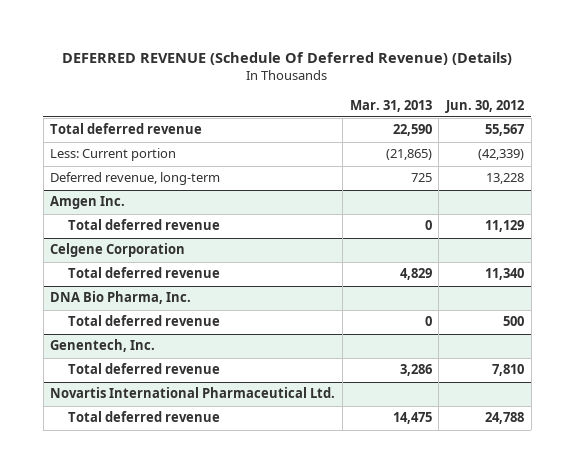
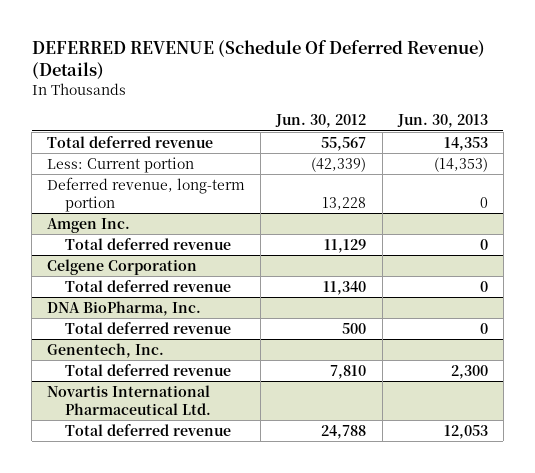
- | Mar. 31, 2013 | Jun. 30, 2012
+ | Jun. 30, 2012 | Jun. 30, 2013
- Deferred revenue, long-term | 725 | 13,228
+ Deferred revenue, long-term portion | 13,228 | 0
- DNA Bio Pharma, Inc.
+ DNA BioPharma, Inc.

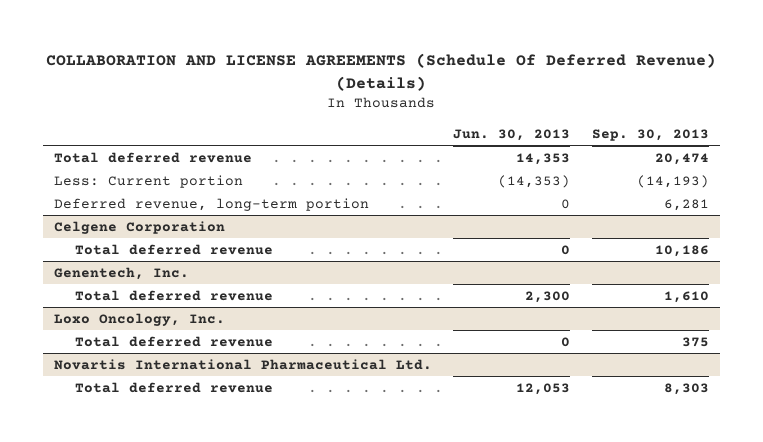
- DEFERRED REVENUE (Schedule Of Deferred Revenue) (Details)
+ COLLABORATION AND LICENSE AGREEMENTS (Schedule Of Deferred Revenue) (Details)
- | Jun. 30, 2012 | Jun. 30, 2013
+ | Jun. 30, 2013 | Sep. 30, 2013
- Amgen Inc.
- Total deferred revenue | 11,129 | 0
- DNA BioPharma, Inc.
- Total deferred revenue | 500 | 0
+ Loxo Oncology, Inc.
+ Total deferred revenue | 0 | 375

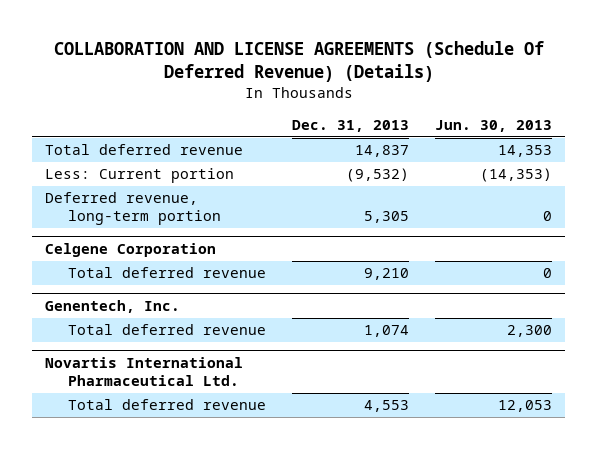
- | Jun. 30, 2013 | Sep. 30, 2013
+ | Dec. 31, 2013 | Jun. 30, 2013
- Loxo Oncology, Inc.
- Total deferred revenue | 0 | 375

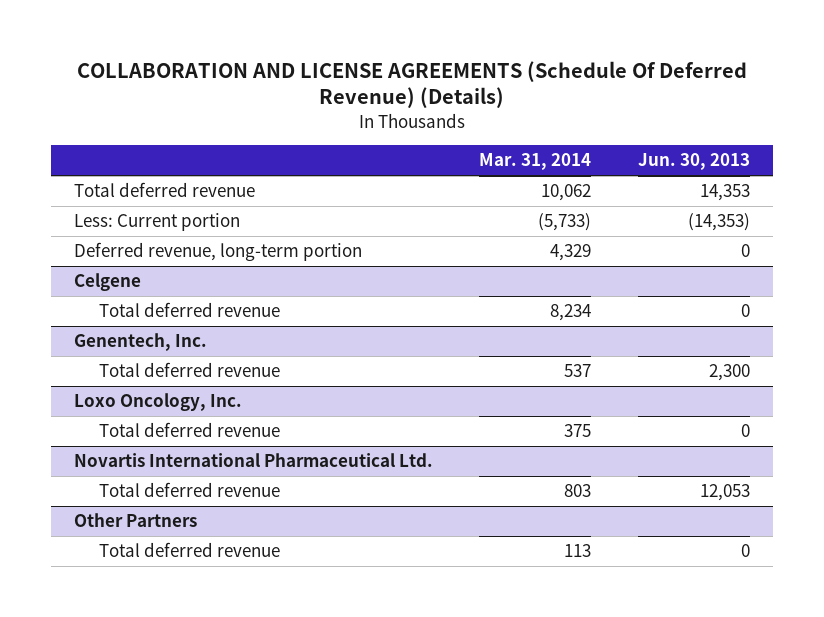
- | Dec. 31, 2013 | Jun. 30, 2013
+ | Mar. 31, 2014 | Jun. 30, 2013
- Celgene Corporation
+ Celgene
+ Loxo Oncology, Inc.
+ Total deferred revenue | 375 | 0
+ Other Partners
+ Total deferred revenue | 113 | 0

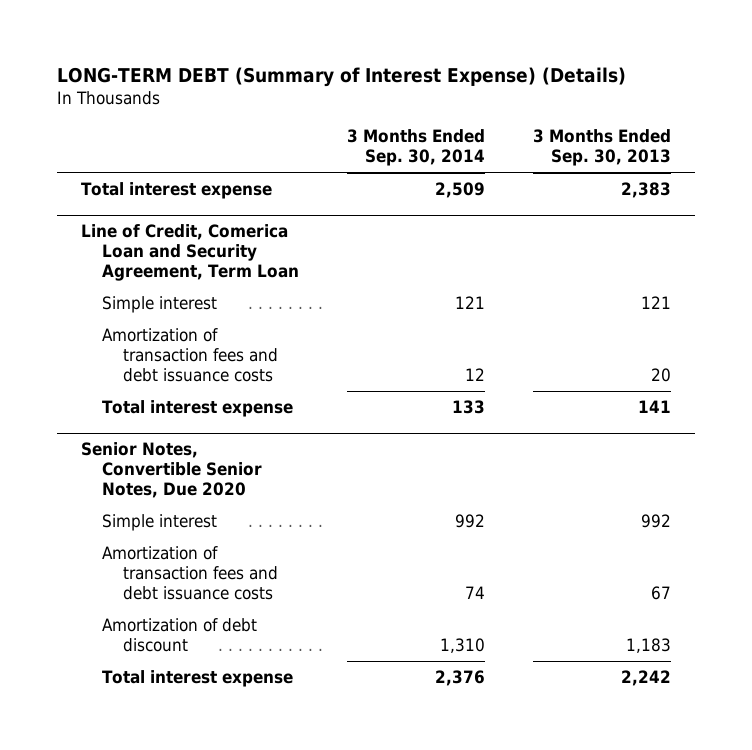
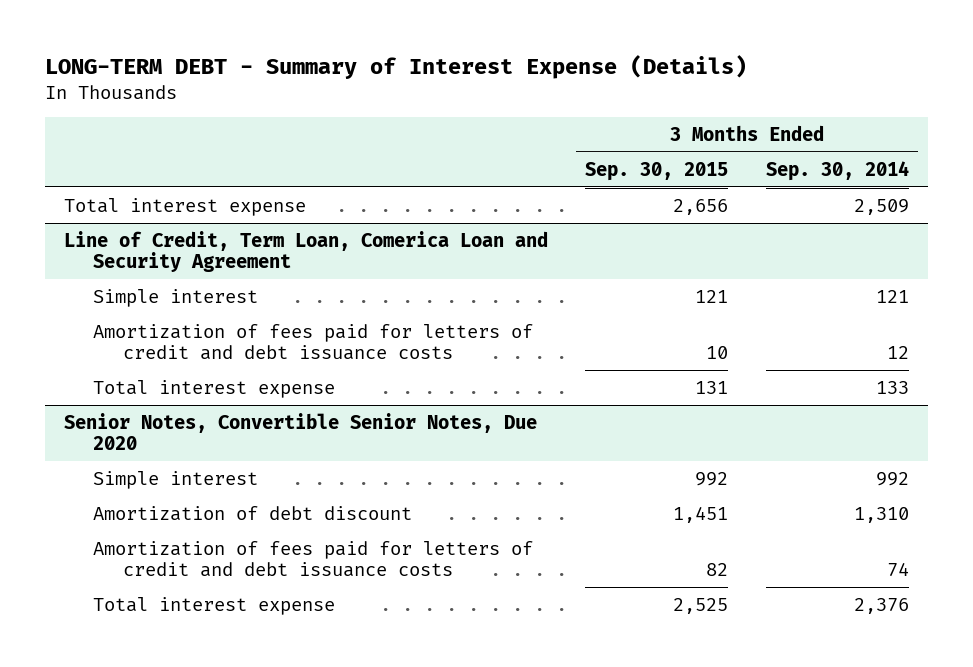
- LONG-TERM DEBT (Summary of Interest Expense) (Details)
+ LONG-TERM DEBT - Summary of Interest Expense (Details)
- | 3 Months Ended Sep. 30, 2014 | 3 Months Ended Sep. 30, 2013
+ | 3 Months Ended Sep. 30, 2015 | 3 Months Ended Sep. 30, 2014
- Line of Credit, Comerica Loan and Security Agreement, Term Loan
+ Line of Credit, Term Loan, Comerica Loan and Security Agreement
- Amortization of transaction fees and debt issuance costs | 12 | 20
+ Amortization of fees paid for letters of credit and debt issuance costs | 10 | 12
@ Senior Notes, Convertible Senior Notes, Due 2020
- Amortization of transaction fees and debt issuance costs | 74 | 67
+ Amortization of fees paid for letters of credit and debt issuance costs | 82 | 74

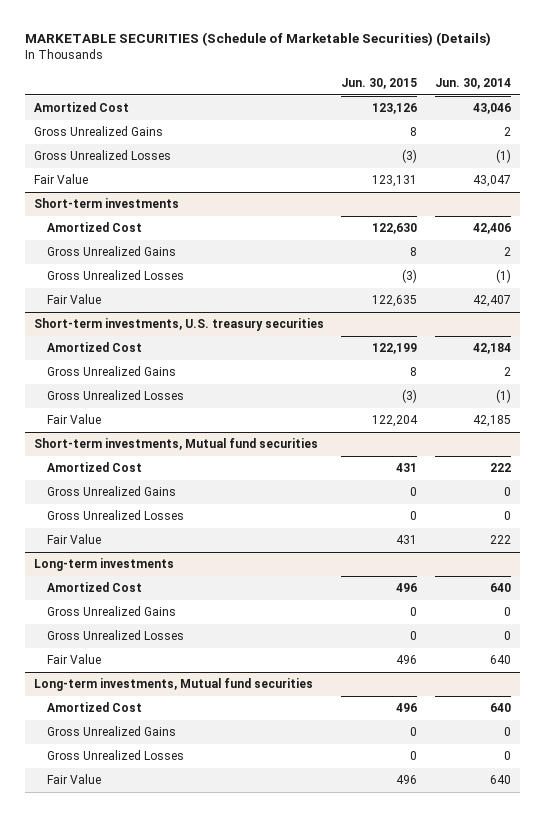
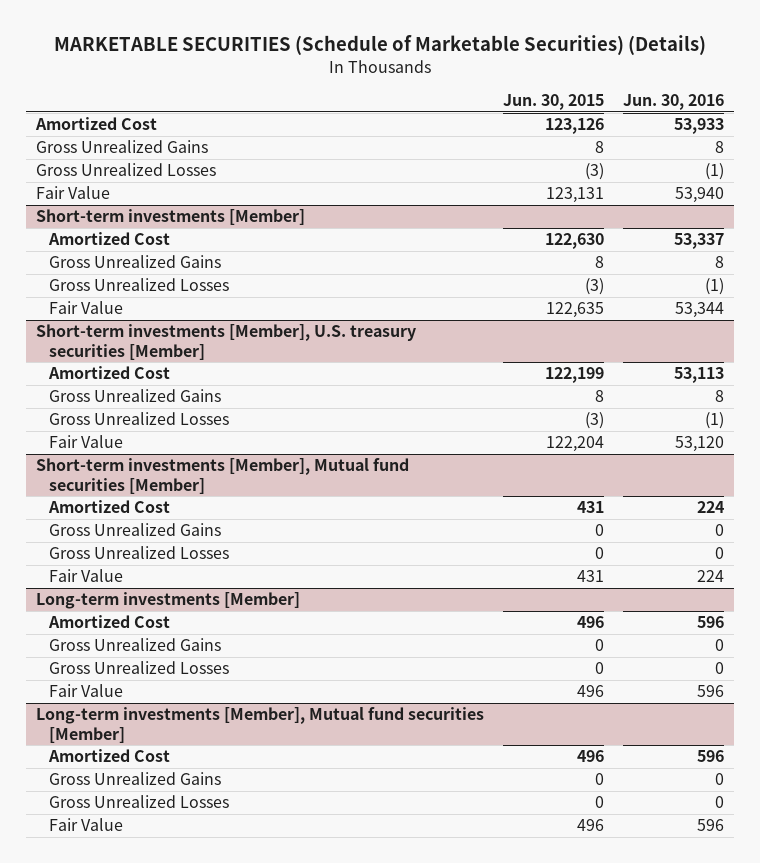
- | Jun. 30, 2015 | Jun. 30, 2014
+ | Jun. 30, 2015 | Jun. 30, 2016
- Short-term investments
+ Short-term investments [Member]
- Short-term investments, U.S. treasury securities
+ Short-term investments [Member], U.S. treasury securities [Member]
- Short-term investments, Mutual fund securities
+ Short-term investments [Member], Mutual fund securities [Member]
- Long-term investments
+ Long-term investments [Member]
- Long-term investments, Mutual fund securities
+ Long-term investments [Member], Mutual fund securities [Member]

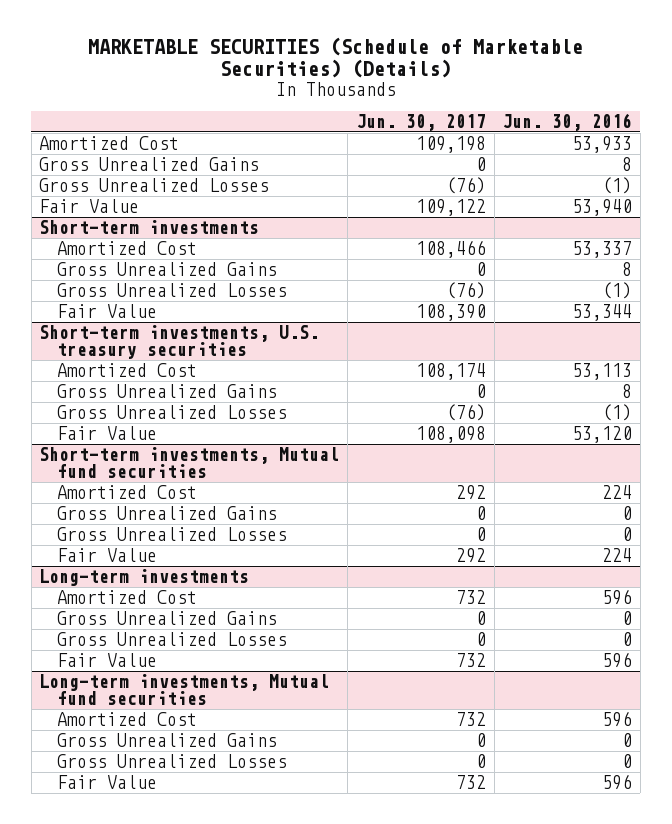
- | Jun. 30, 2015 | Jun. 30, 2016
+ | Jun. 30, 2017 | Jun. 30, 2016
- Short-term investments [Member]
+ Short-term investments
- Short-term investments [Member], U.S. treasury securities [Member]
+ Short-term investments, U.S. treasury securities
- Short-term investments [Member], Mutual fund securities [Member]
+ Short-term investments, Mutual fund securities
- Long-term investments [Member]
+ Long-term investments
- Long-term investments [Member], Mutual fund securities [Member]
+ Long-term investments, Mutual fund securities

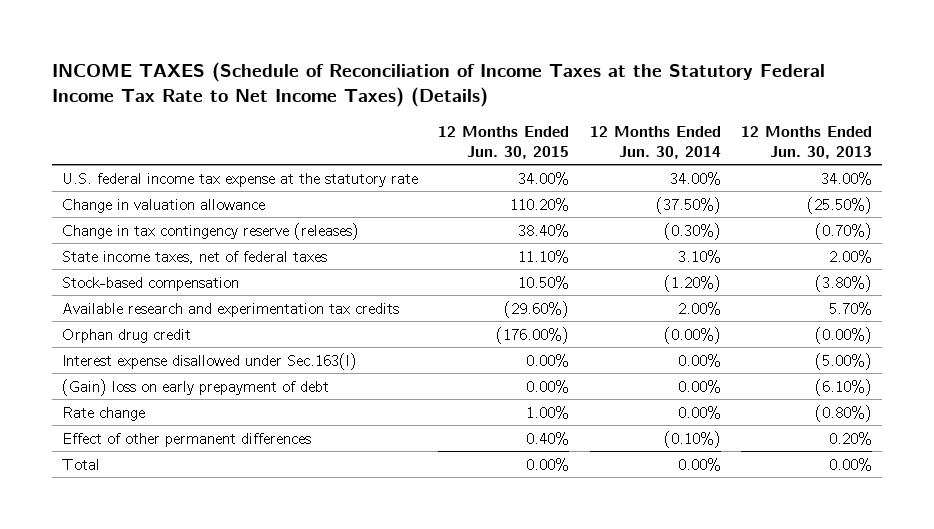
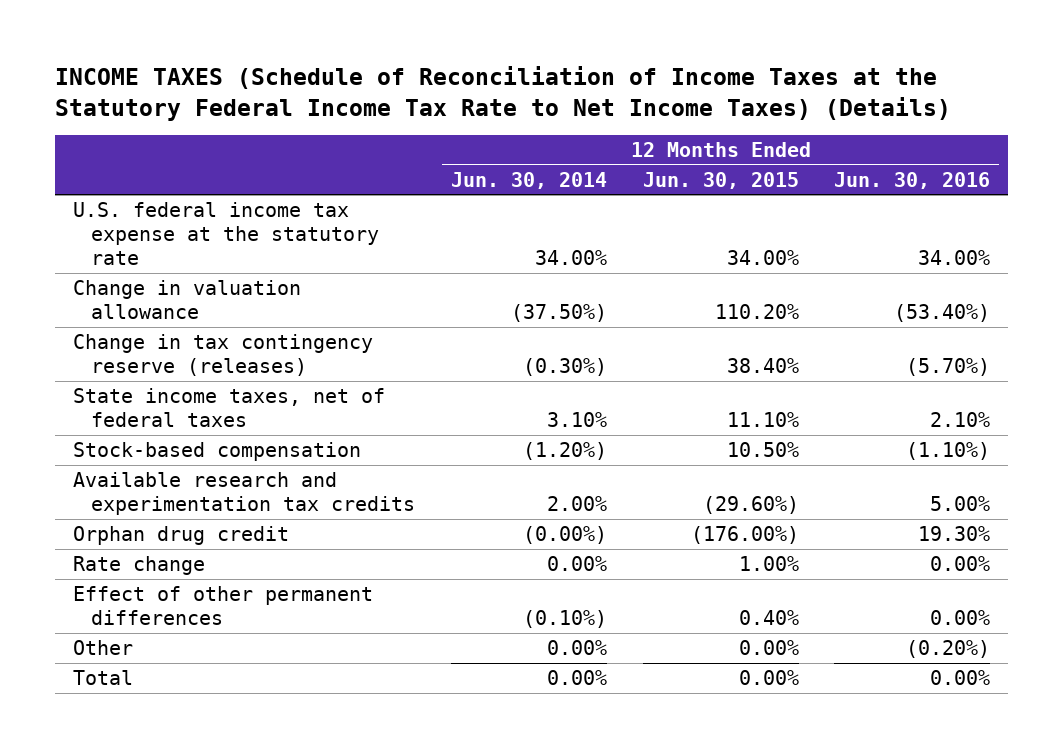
- | 12 Months Ended Jun. 30, 2015 | 12 Months Ended Jun. 30, 2014 | 12 Months Ended Jun. 30, 2013
+ | 12 Months Ended Jun. 30, 2014 | 12 Months Ended Jun. 30, 2015 | 12 Months Ended Jun. 30, 2016
- Interest expense disallowed under Sec.163(l) | 0.00% | 0.00% | (5.00%)
- (Gain) loss on early prepayment of debt | 0.00% | 0.00% | (6.10%)
+ Other | 0.00% | 0.00% | (0.20%)

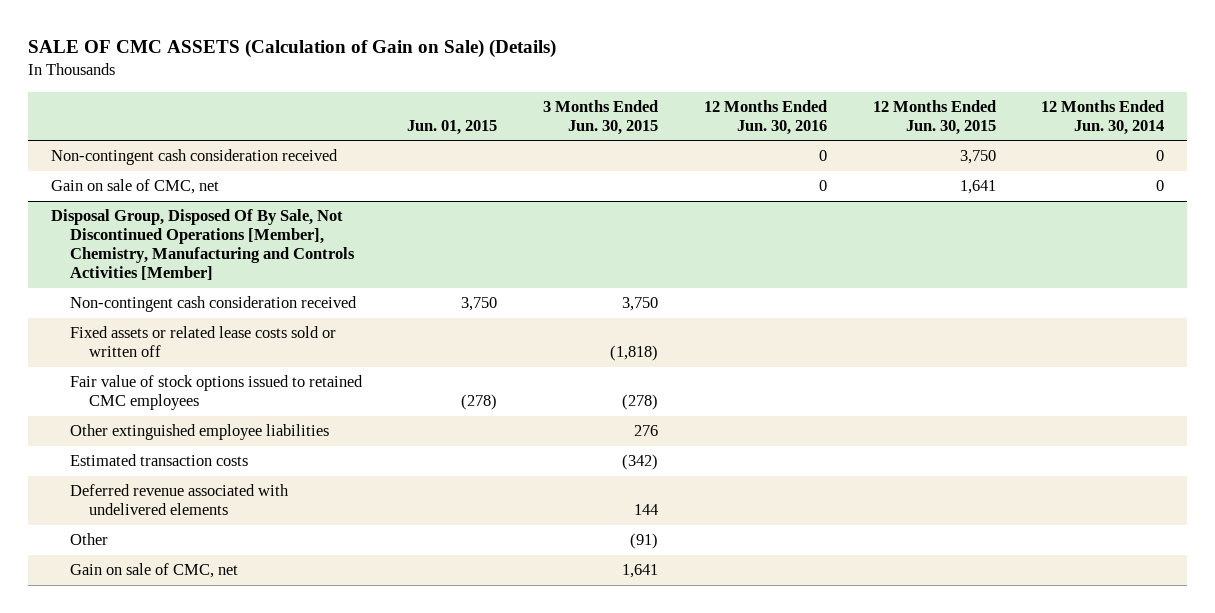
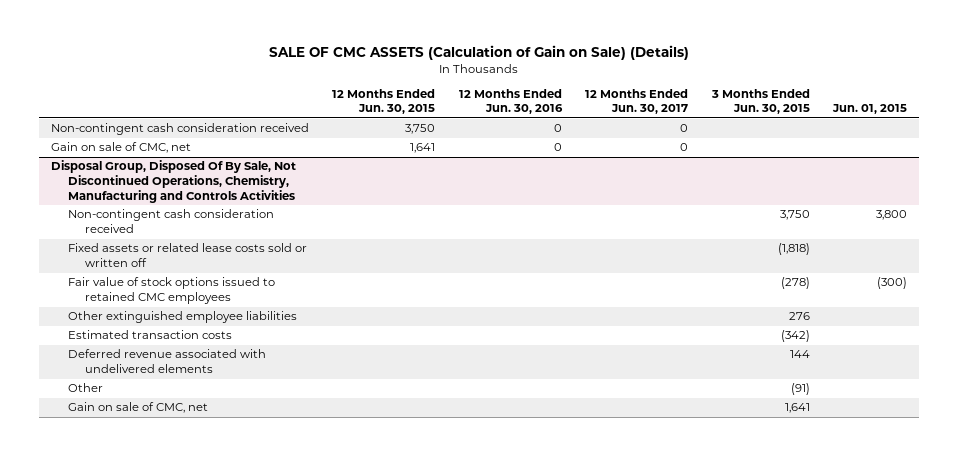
- | Jun. 01, 2015 | 3 Months Ended Jun. 30, 2015 | 12 Months Ended Jun. 30, 2016 | 12 Months Ended Jun. 30, 2015 | 12 Months Ended Jun. 30, 2014
+ | 12 Months Ended Jun. 30, 2015 | 12 Months Ended Jun. 30, 2016 | 12 Months Ended Jun. 30, 2017 | 3 Months Ended Jun. 30, 2015 | Jun. 01, 2015
- Disposal Group, Disposed Of By Sale, Not Discontinued Operations [Member], Chemistry, Manufacturing and Controls Activities [Member]
- Non-contingent cash consideration received | 3,750 | 3,750 | | |
+ Disposal Group, Disposed Of By Sale, Not Discontinued Operations, Chemistry, Manufacturing and Controls Activities
+ Non-contingent cash consideration received | | | | 3,750 | 3,800
- Fair value of stock options issued to retained CMC employees | (278) | (278) | | |
+ Fair value of stock options issued to retained CMC employees | | | | (278) | (300)

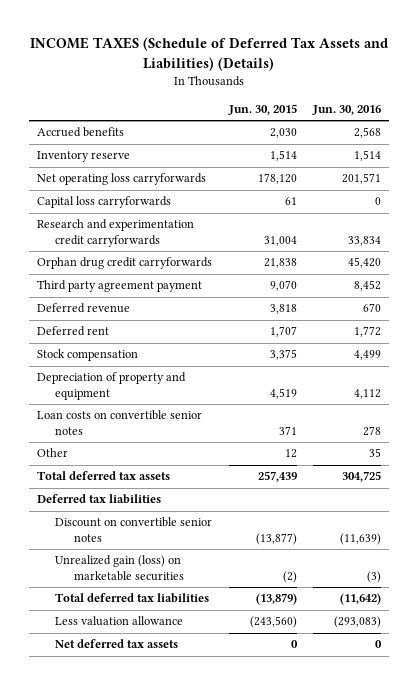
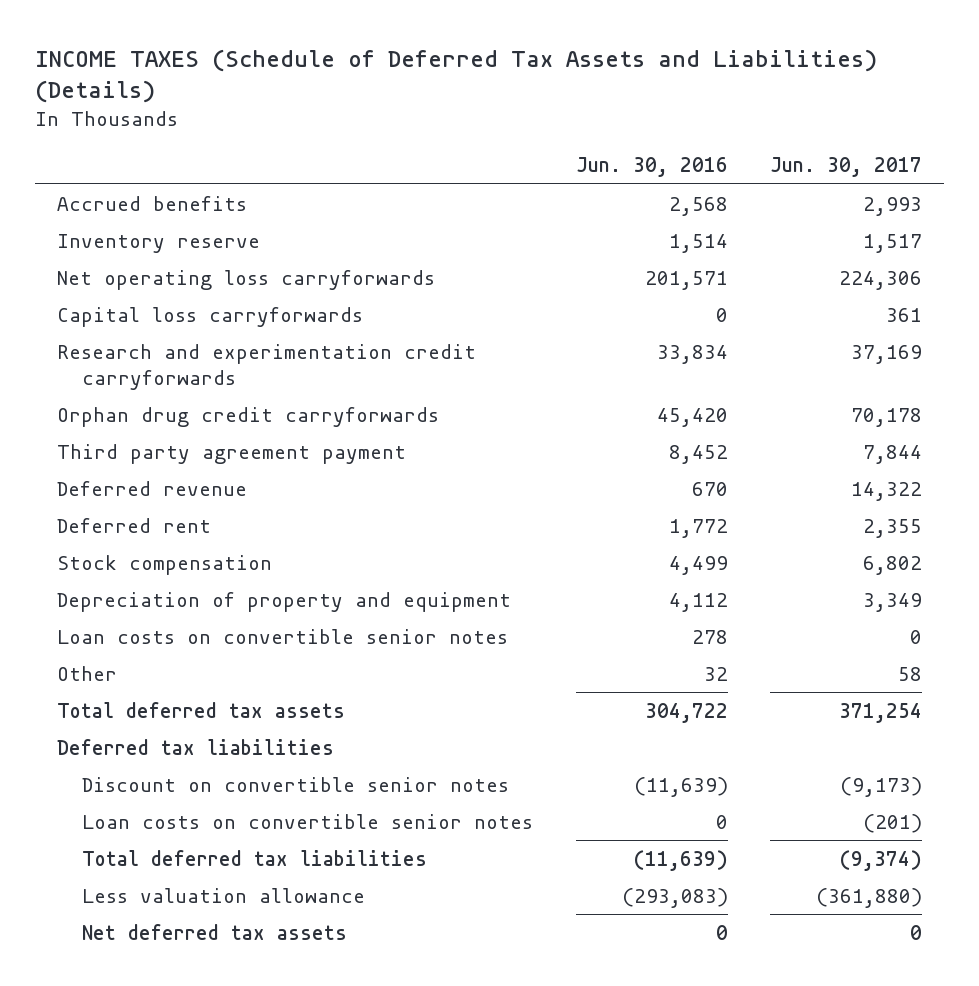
- | Jun. 30, 2015 | Jun. 30, 2016
+ | Jun. 30, 2016 | Jun. 30, 2017
- Other | 12 | 35
- Total deferred tax assets | 257,439 | 304,725
+ Other | 32 | 58
+ Total deferred tax assets | 304,722 | 371,254
- Unrealized gain (loss) on marketable securities | (2) | (3)
- Total deferred tax liabilities | (13,879) | (11,642)
+ Loan costs on convertible senior notes | 0 | (201)
+ Total deferred tax liabilities | (11,639) | (9,374)

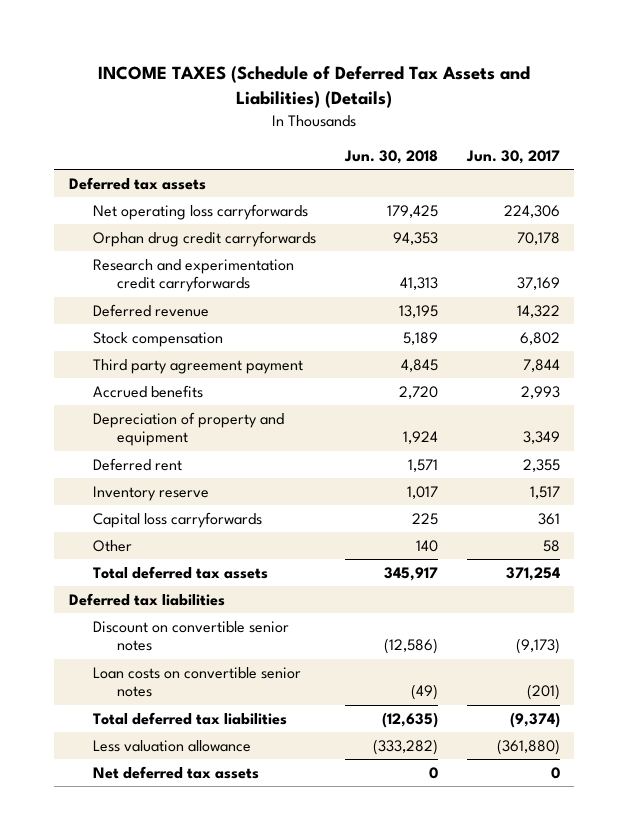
- | Jun. 30, 2016 | Jun. 30, 2017
+ | Jun. 30, 2018 | Jun. 30, 2017
+ Deferred tax assets
moved down: Research and experimentation credit carryforwards | 41,313 | 37,169
moved down: Third party agreement payment | 4,845 | 7,844
moved down: Accrued benefits | 2,720 | 2,993
- Loan costs on convertible senior notes | 278 | 0
moved down: Deferred rent | 1,571 | 2,355
moved down: Inventory reserve | 1,017 | 1,517
moved down: Capital loss carryforwards | 225 | 361

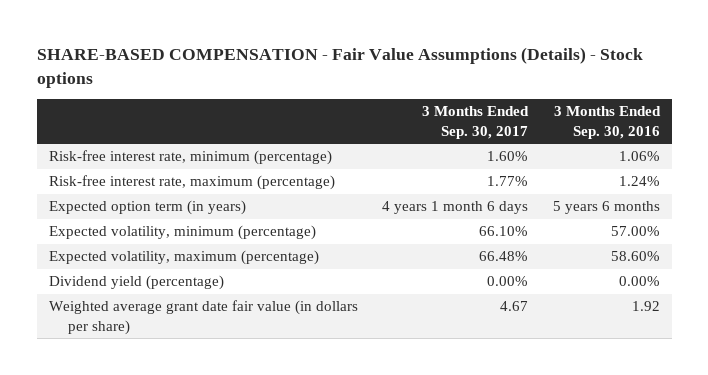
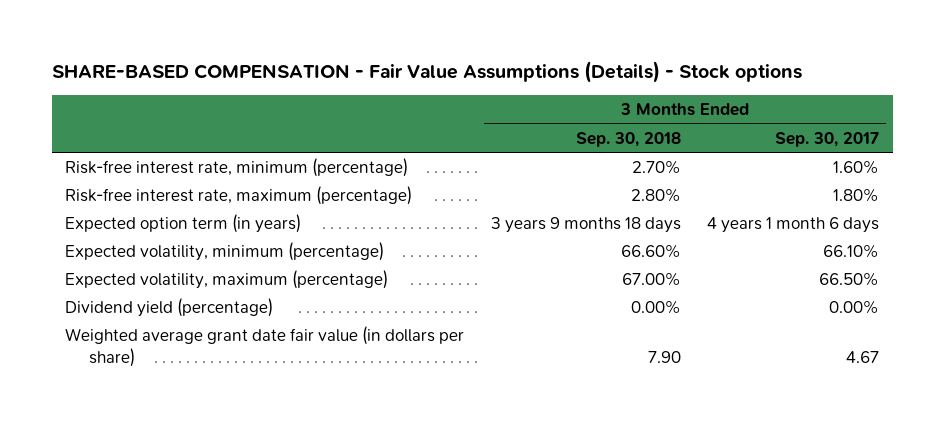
- | 3 Months Ended Sep. 30, 2017 | 3 Months Ended Sep. 30, 2016
+ | 3 Months Ended Sep. 30, 2018 | 3 Months Ended Sep. 30, 2017
- Risk-free interest rate, maximum (percentage) | 1.77% | 1.24%
+ Risk-free interest rate, maximum (percentage) | 2.80% | 1.80%
- Expected volatility, maximum (percentage) | 66.48% | 58.60%
+ Expected volatility, maximum (percentage) | 67.00% | 66.50%

